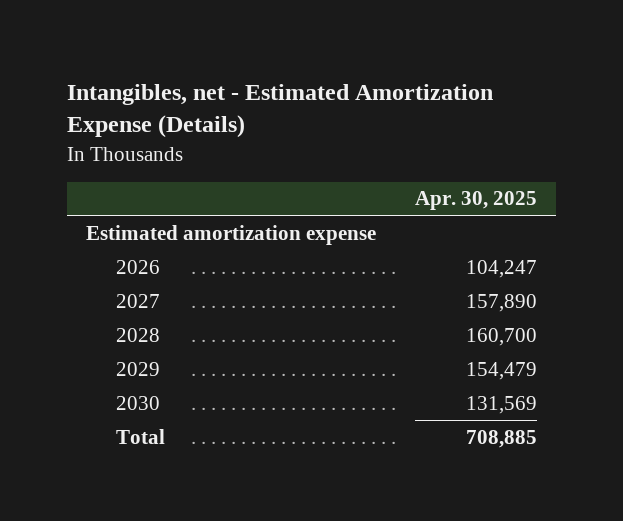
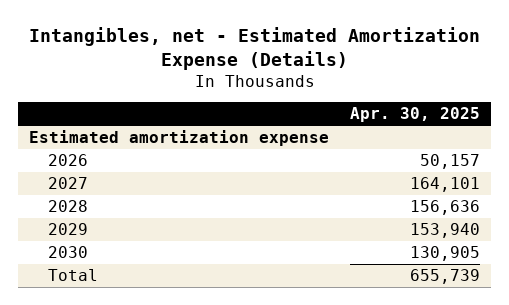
- 2026 | 104,247
- 2027 | 157,890
- 2028 | 160,700
- 2029 | 154,479
- 2030 | 131,569
- Total | 708,885
+ 2026 | 50,157
+ 2027 | 164,101
+ 2028 | 156,636
+ 2029 | 153,940
+ 2030 | 130,905
+ Total | 655,739

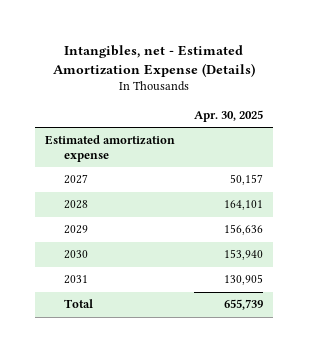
- 2026 | 50,157
- 2027 | 164,101
- 2028 | 156,636
- 2029 | 153,940
- 2030 | 130,905
+ 2027 | 50,157
+ 2028 | 164,101
+ 2029 | 156,636
+ 2030 | 153,940
+ 2031 | 130,905

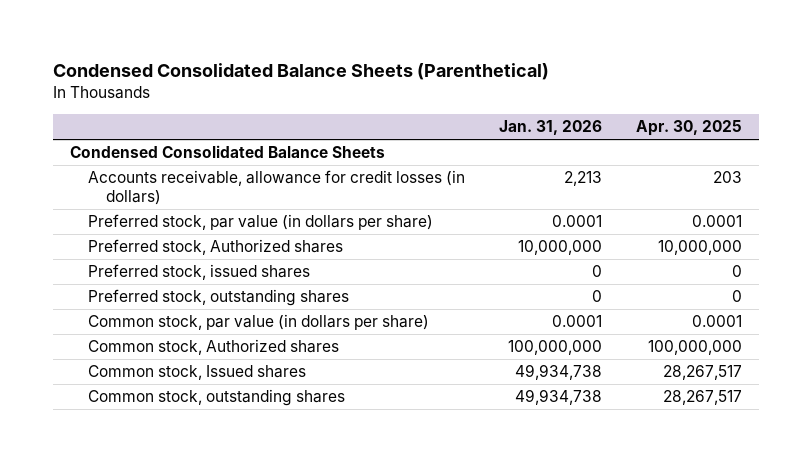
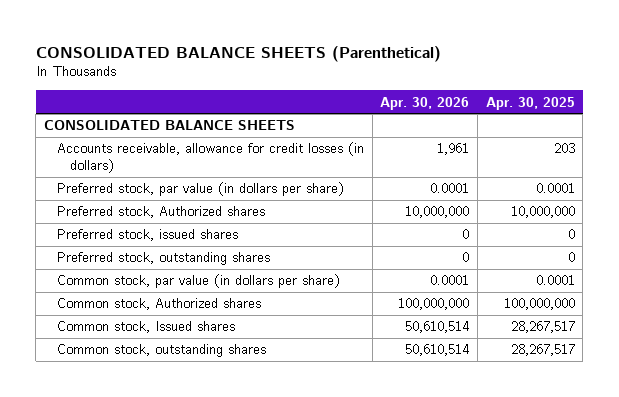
- Condensed Consolidated Balance Sheets (Parenthetical)
+ CONSOLIDATED BALANCE SHEETS (Parenthetical)
- | Jan. 31, 2026 | Apr. 30, 2025
+ | Apr. 30, 2026 | Apr. 30, 2025
- Condensed Consolidated Balance Sheets
+ CONSOLIDATED BALANCE SHEETS

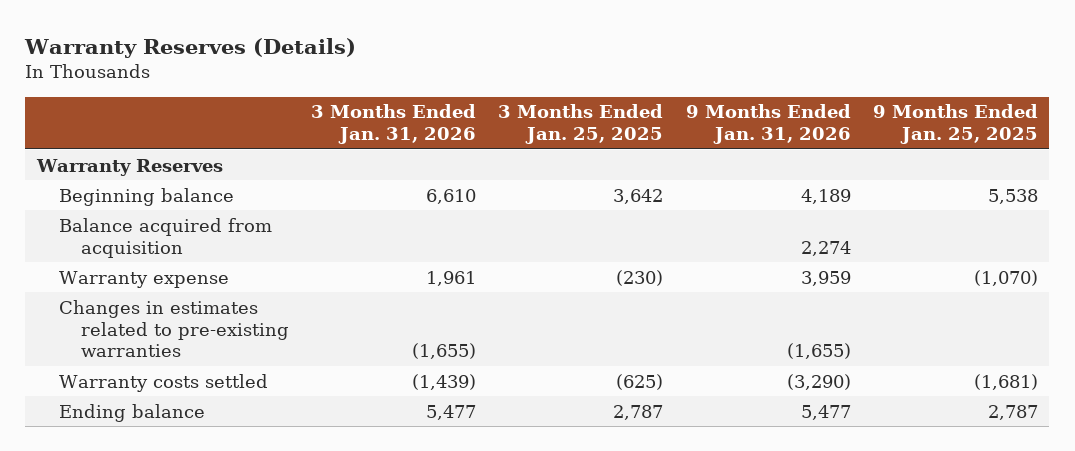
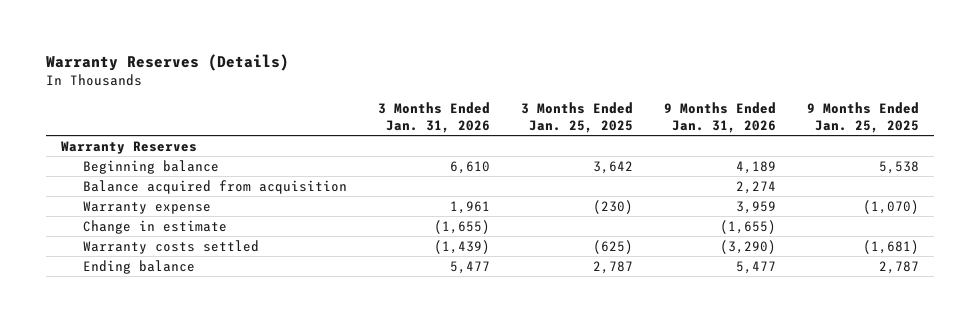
- Changes in estimates related to pre-existing warranties | (1,655) | | (1,655) |
+ Change in estimate | (1,655) | | (1,655) |

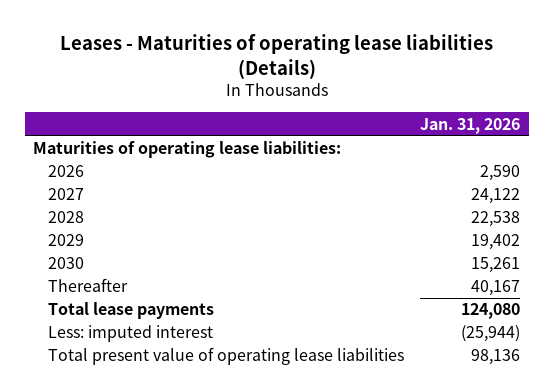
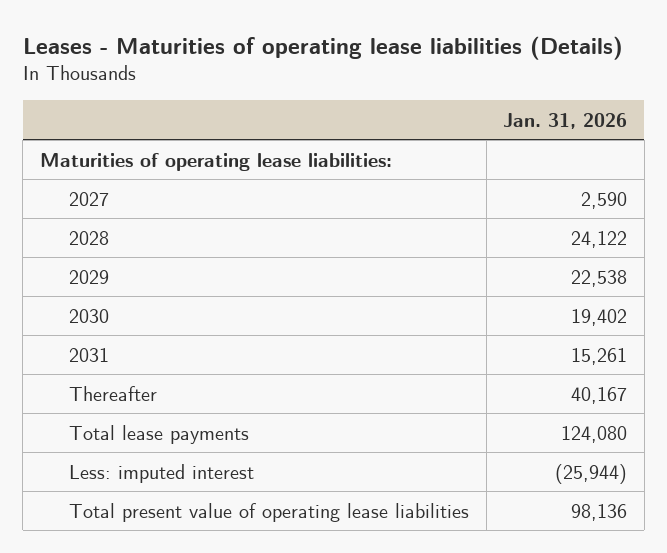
- 2026 | 2,590
- 2027 | 24,122
- 2028 | 22,538
- 2029 | 19,402
- 2030 | 15,261
+ 2027 | 2,590
+ 2028 | 24,122
+ 2029 | 22,538
+ 2030 | 19,402
+ 2031 | 15,261

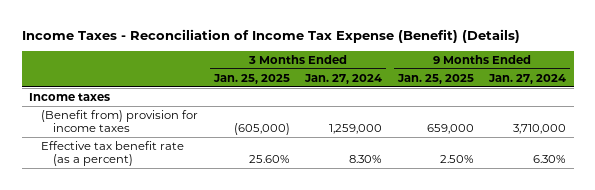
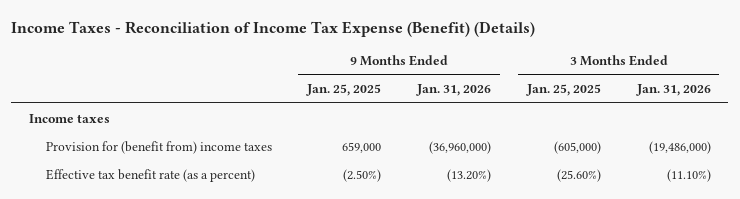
- | 3 Months Ended Jan. 25, 2025 | 3 Months Ended Jan. 27, 2024 | 9 Months Ended Jan. 25, 2025 | 9 Months Ended Jan. 27, 2024
+ | 9 Months Ended Jan. 25, 2025 | 9 Months Ended Jan. 31, 2026 | 3 Months Ended Jan. 25, 2025 | 3 Months Ended Jan. 31, 2026
- (Benefit from) provision for income taxes | (605,000) | 1,259,000 | 659,000 | 3,710,000
- Effective tax benefit rate (as a percent) | 25.60% | 8.30% | 2.50% | 6.30%
+ Provision for (benefit from) income taxes | 659,000 | (36,960,000) | (605,000) | (19,486,000)
+ Effective tax benefit rate (as a percent) | (2.50%) | (13.20%) | (25.60%) | (11.10%)

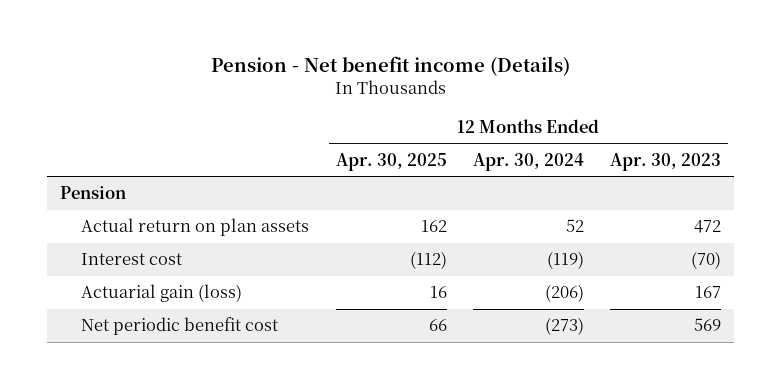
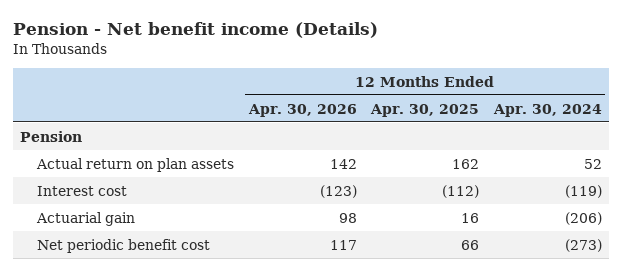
- | 12 Months Ended Apr. 30, 2025 | 12 Months Ended Apr. 30, 2024 | 12 Months Ended Apr. 30, 2023
+ | 12 Months Ended Apr. 30, 2026 | 12 Months Ended Apr. 30, 2025 | 12 Months Ended Apr. 30, 2024
- Actuarial gain (loss) | 16 | (206) | 167
+ Actuarial gain | 98 | 16 | (206)

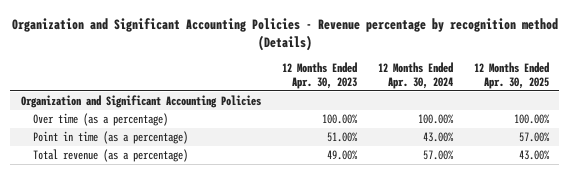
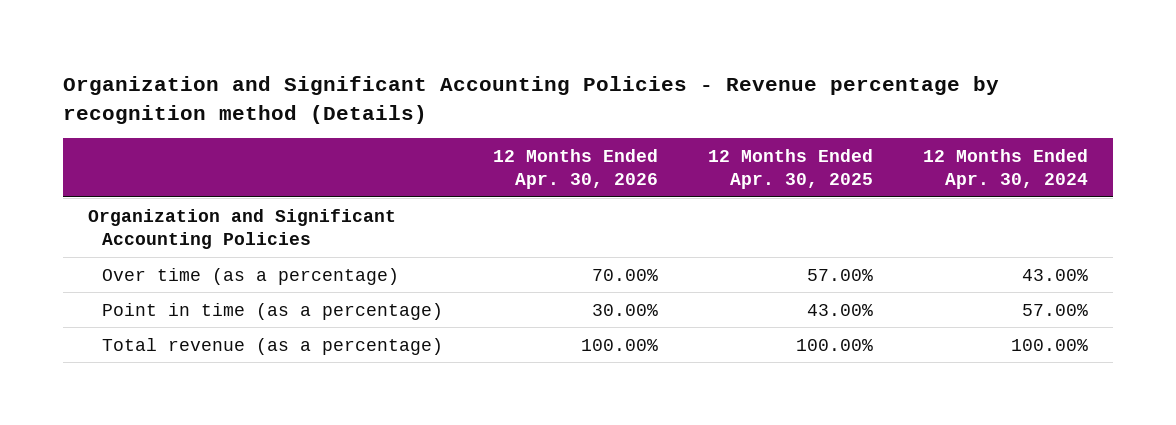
- | 12 Months Ended Apr. 30, 2023 | 12 Months Ended Apr. 30, 2024 | 12 Months Ended Apr. 30, 2025
+ | 12 Months Ended Apr. 30, 2026 | 12 Months Ended Apr. 30, 2025 | 12 Months Ended Apr. 30, 2024
- Over time (as a percentage) | 100.00% | 100.00% | 100.00%
- Point in time (as a percentage) | 51.00% | 43.00% | 57.00%
- Total revenue (as a percentage) | 49.00% | 57.00% | 43.00%
+ Over time (as a percentage) | 70.00% | 57.00% | 43.00%
+ Point in time (as a percentage) | 30.00% | 43.00% | 57.00%
+ Total revenue (as a percentage) | 100.00% | 100.00% | 100.00%

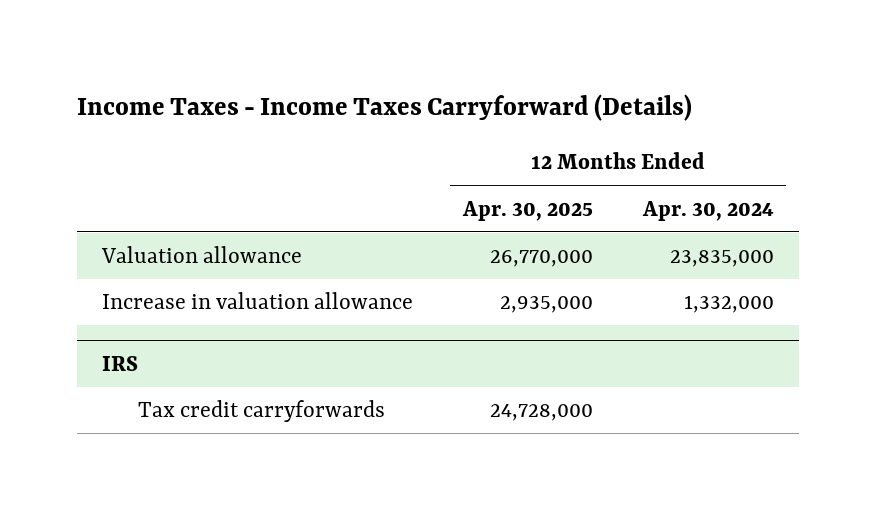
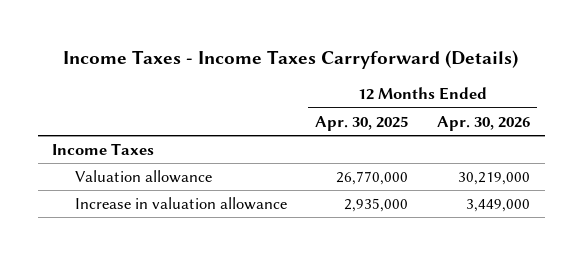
- | 12 Months Ended Apr. 30, 2025 | 12 Months Ended Apr. 30, 2024
+ | 12 Months Ended Apr. 30, 2025 | 12 Months Ended Apr. 30, 2026
+ Income Taxes
- IRS
- Tax credit carryforwards | 24,728,000 |

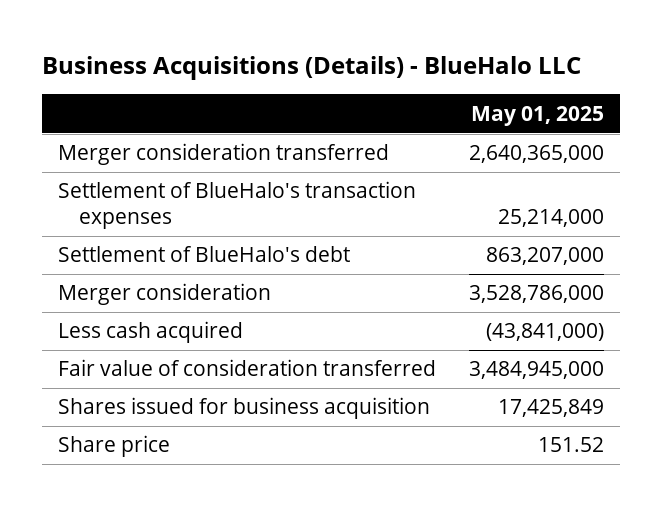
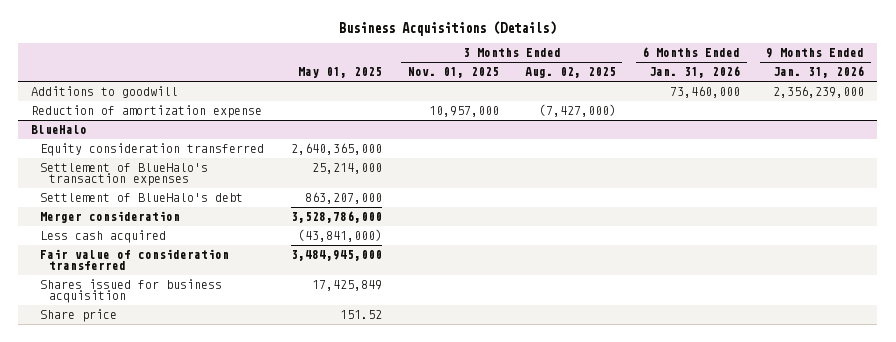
- Business Acquisitions (Details) - BlueHalo LLC
+ Business Acquisitions (Details)
- | May 01, 2025
+ | May 01, 2025 | 3 Months Ended Nov. 01, 2025 | 3 Months Ended Aug. 02, 2025 | 6 Months Ended Jan. 31, 2026 | 9 Months Ended Jan. 31, 2026
- Merger consideration transferred | 2,640,365,000
+ Additions to goodwill | | | | 73,460,000 | 2,356,239,000
+ Reduction of amortization expense | | 10,957,000 | (7,427,000) | |
+ BlueHalo
+ Equity consideration transferred | 2,640,365,000 | | | |

